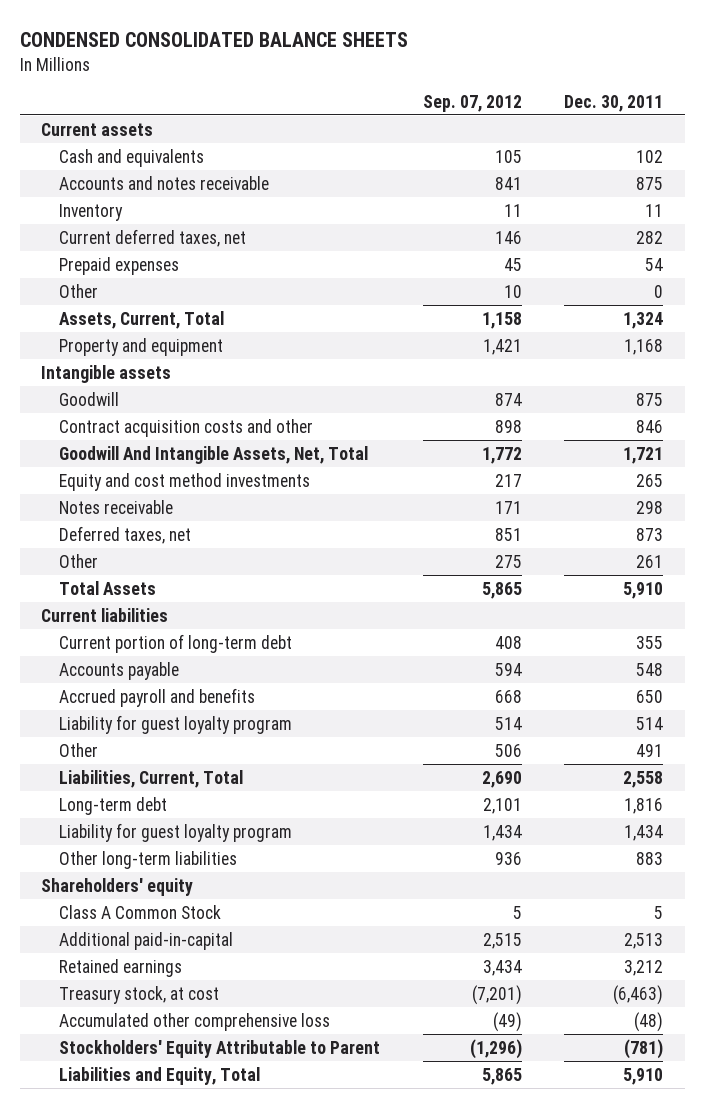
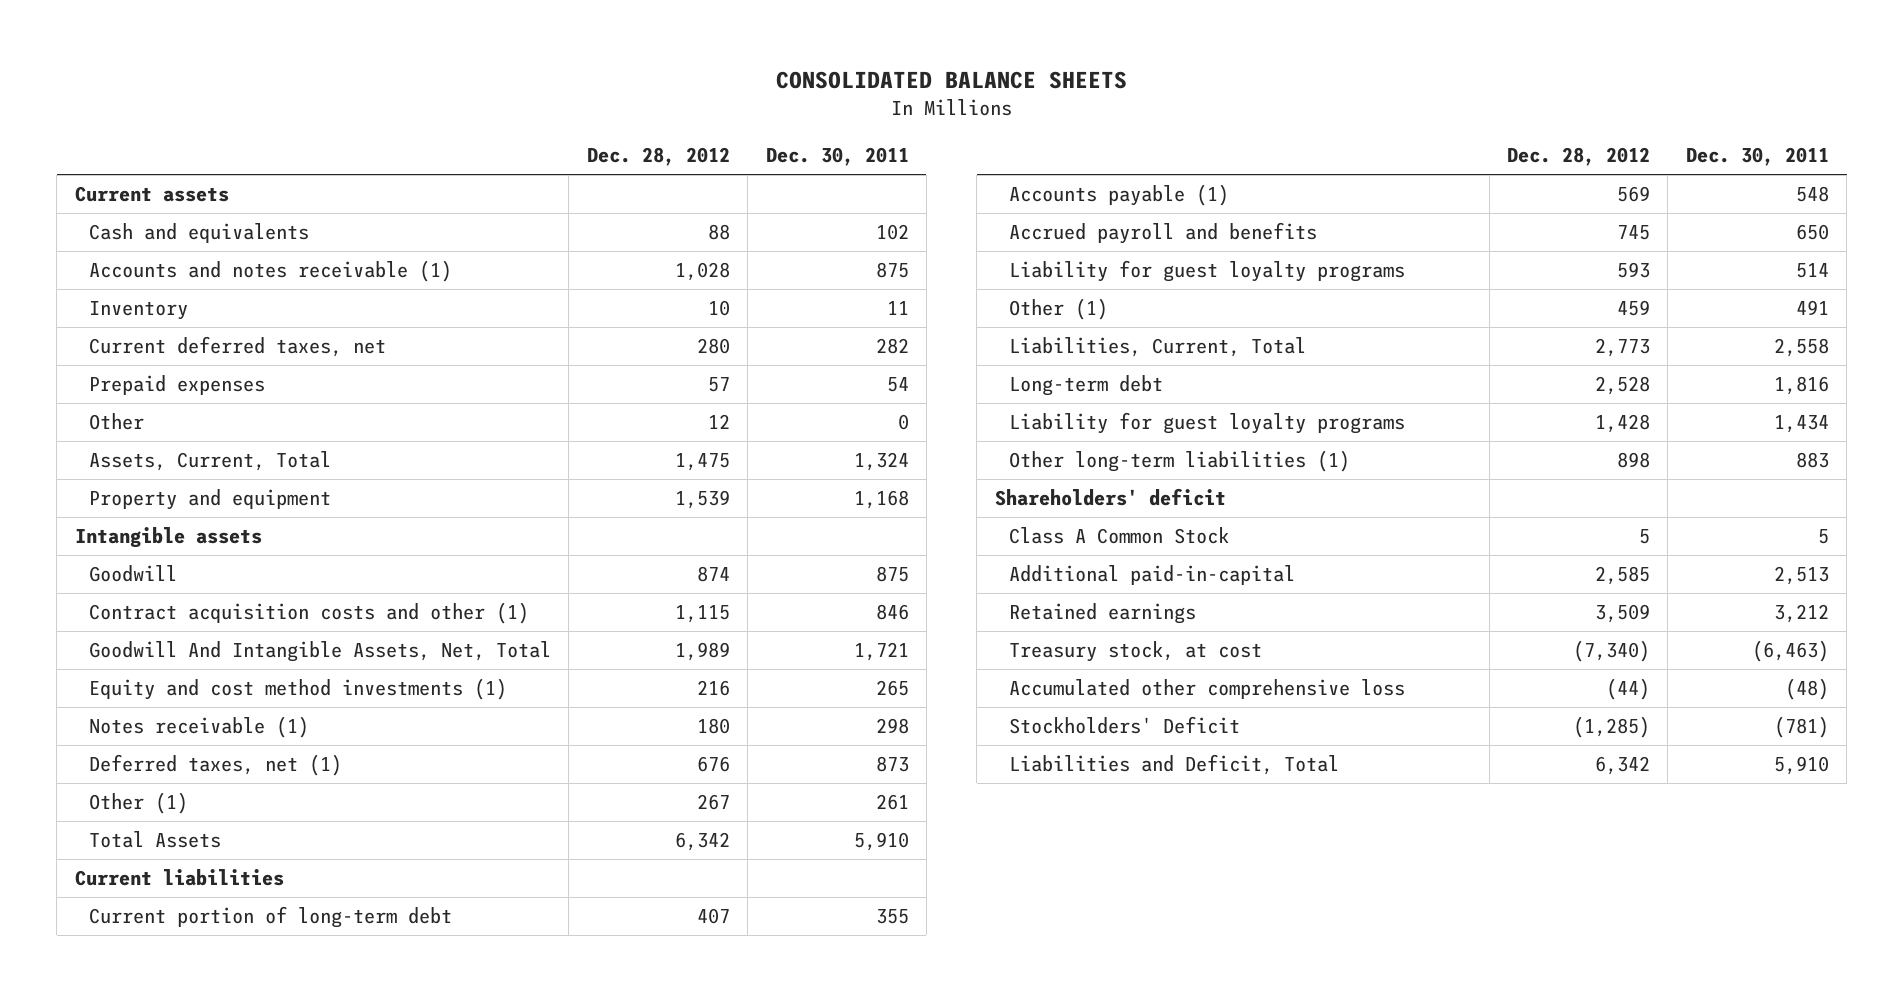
- CONDENSED CONSOLIDATED BALANCE SHEETS
+ CONSOLIDATED BALANCE SHEETS
- | Sep. 07, 2012 | Dec. 30, 2011
+ | Dec. 28, 2012 | Dec. 30, 2011
- Accounts and notes receivable | 841 | 875
+ Accounts and notes receivable (1) | 1,028 | 875
- Contract acquisition costs and other | 898 | 846
+ Contract acquisition costs and other (1) | 1,115 | 846
- Equity and cost method investments | 217 | 265
- Notes receivable | 171 | 298
- Deferred taxes, net | 851 | 873
- Other | 275 | 261
+ Equity and cost method investments (1) | 216 | 265
+ Notes receivable (1) | 180 | 298
+ Deferred taxes, net (1) | 676 | 873
+ Other (1) | 267 | 261
- Accounts payable | 594 | 548
+ Accounts payable (1) | 569 | 548
- Liability for guest loyalty program | 514 | 514
- Other | 506 | 491
+ Liability for guest loyalty programs | 593 | 514
+ Other (1) | 459 | 491
- Liability for guest loyalty program | 1,434 | 1,434
- Other long-term liabilities | 936 | 883
- Shareholders' equity
+ Liability for guest loyalty programs | 1,428 | 1,434
+ Other long-term liabilities (1) | 898 | 883
+ Shareholders' deficit
- Stockholders' Equity Attributable to Parent | (1,296) | (781)
- Liabilities and Equity, Total | 5,865 | 5,910
+ Stockholders' Deficit | (1,285) | (781)
+ Liabilities and Deficit, Total | 6,342 | 5,910

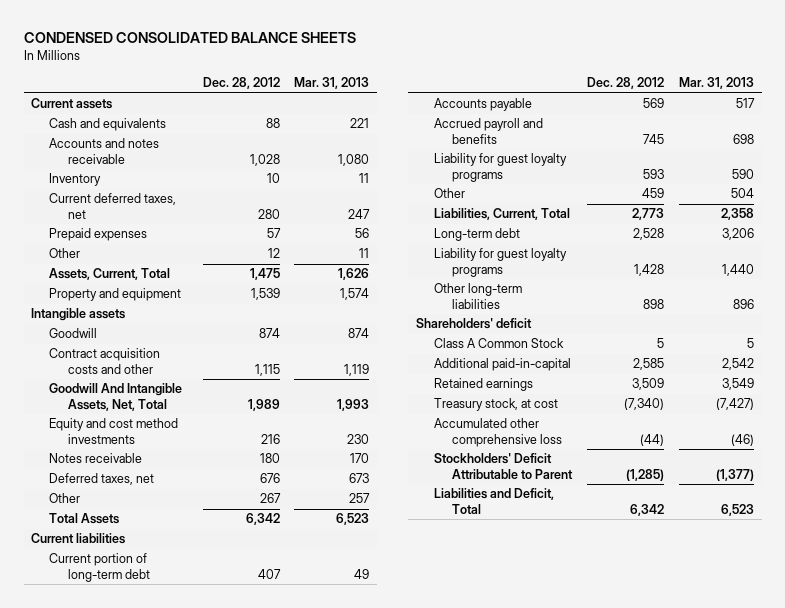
- CONSOLIDATED BALANCE SHEETS
+ CONDENSED CONSOLIDATED BALANCE SHEETS
- | Dec. 28, 2012 | Dec. 30, 2011
+ | Dec. 28, 2012 | Mar. 31, 2013
- Accounts and notes receivable (1) | 1,028 | 875
+ Accounts and notes receivable | 1,028 | 1,080
- Contract acquisition costs and other (1) | 1,115 | 846
+ Contract acquisition costs and other | 1,115 | 1,119
- Equity and cost method investments (1) | 216 | 265
- Notes receivable (1) | 180 | 298
- Deferred taxes, net (1) | 676 | 873
- Other (1) | 267 | 261
+ Equity and cost method investments | 216 | 230
+ Notes receivable | 180 | 170
+ Deferred taxes, net | 676 | 673
+ Other | 267 | 257
- Accounts payable (1) | 569 | 548
+ Accounts payable | 569 | 517
- Other (1) | 459 | 491
+ Other | 459 | 504
- Other long-term liabilities (1) | 898 | 883
+ Other long-term liabilities | 898 | 896
- Stockholders' Deficit | (1,285) | (781)
+ Stockholders' Deficit Attributable to Parent | (1,285) | (1,377)

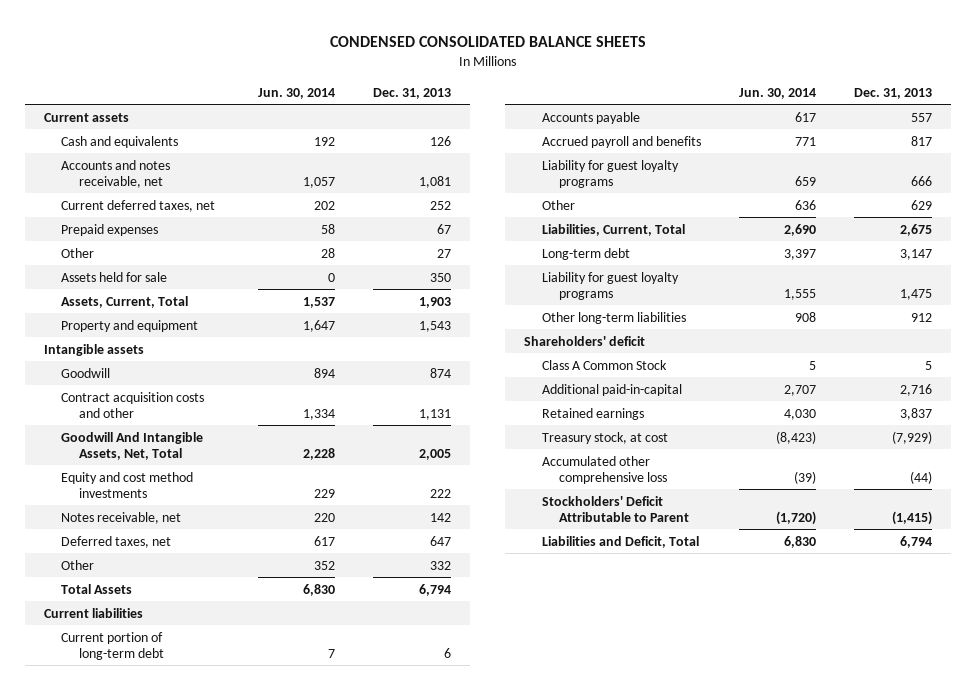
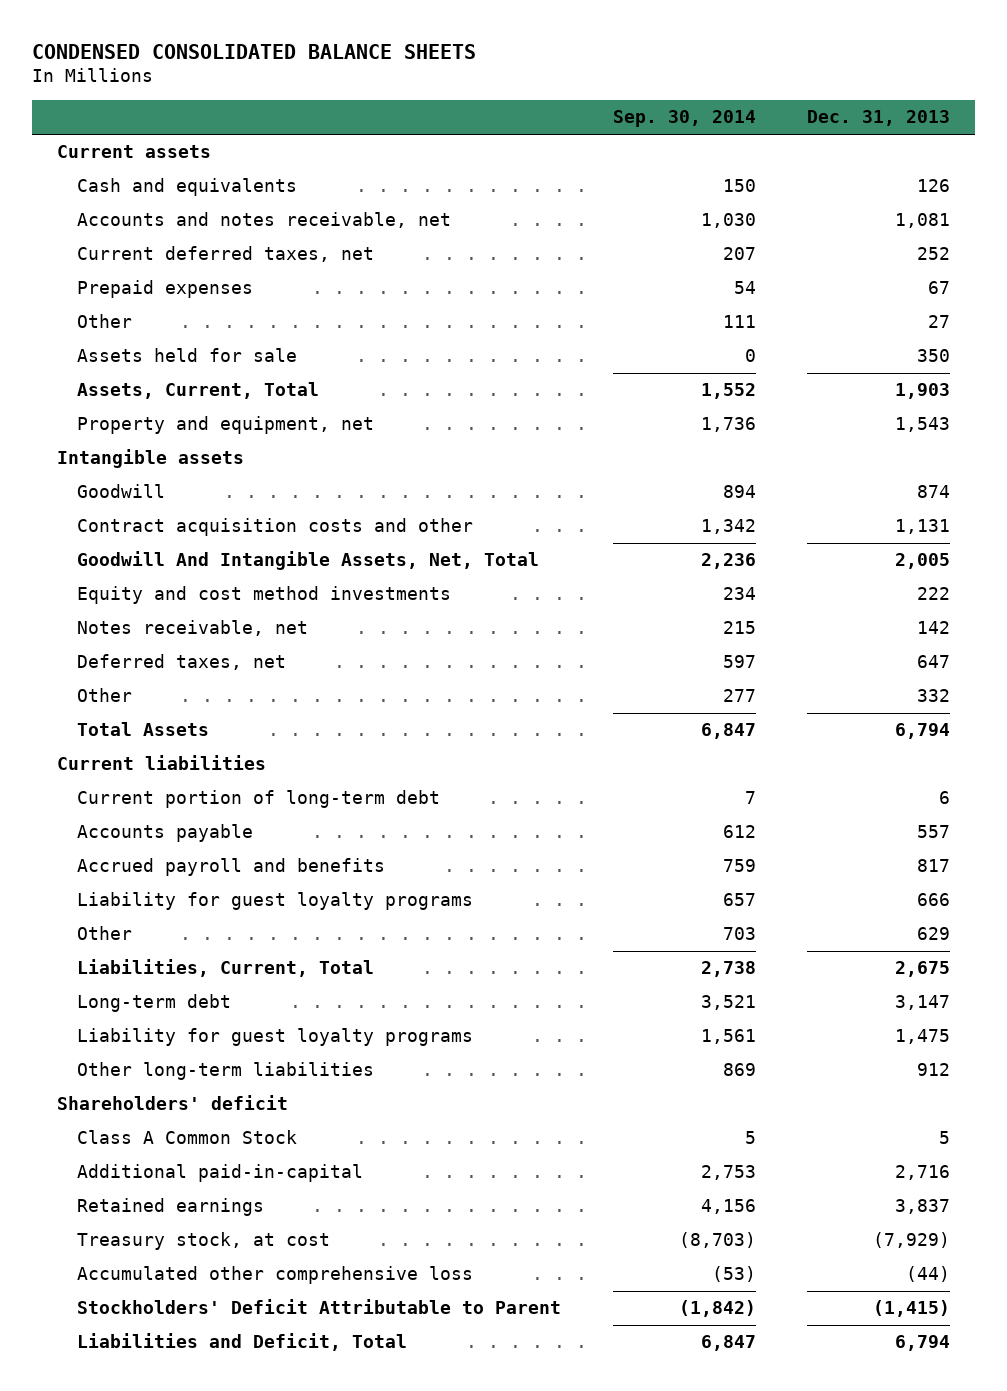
- | Jun. 30, 2014 | Dec. 31, 2013
+ | Sep. 30, 2014 | Dec. 31, 2013
- Property and equipment | 1,647 | 1,543
+ Property and equipment, net | 1,736 | 1,543

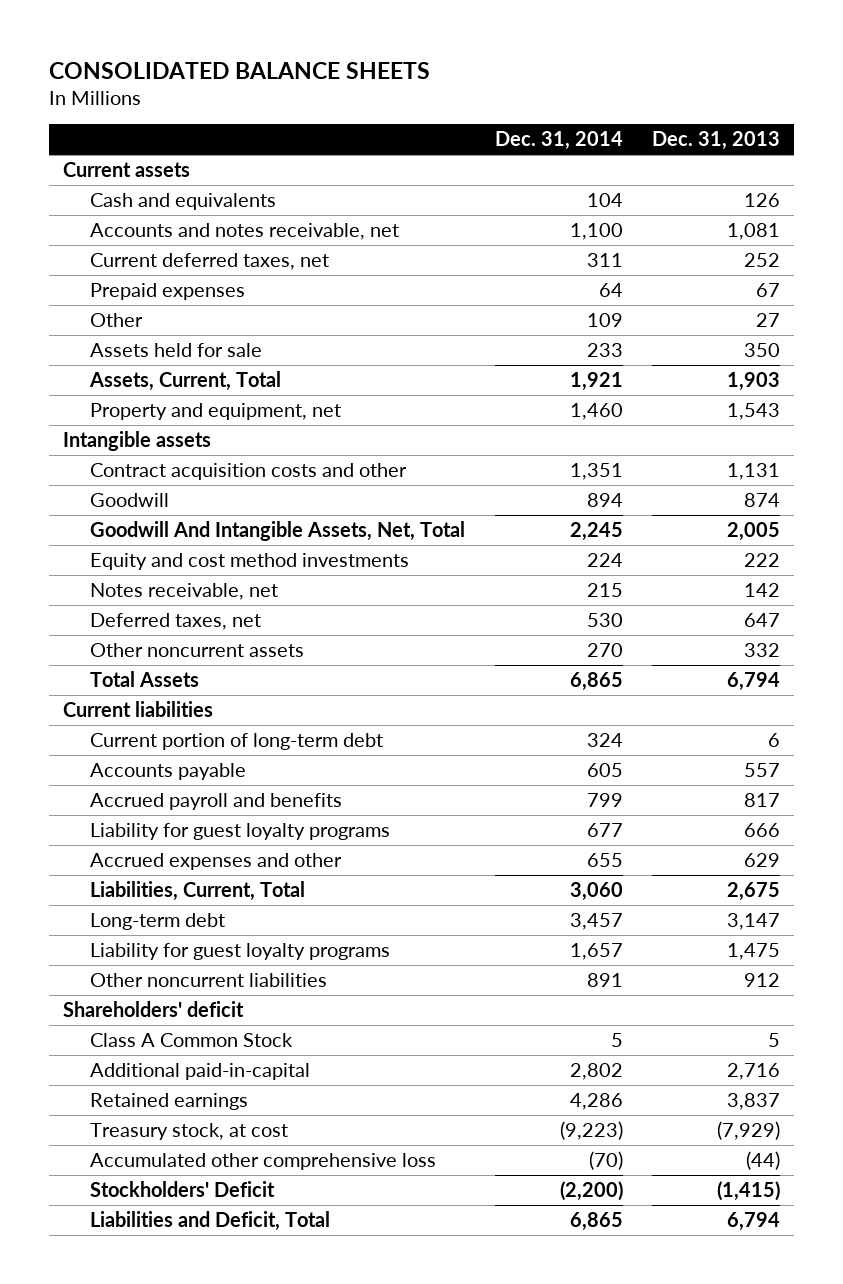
- CONDENSED CONSOLIDATED BALANCE SHEETS
+ CONSOLIDATED BALANCE SHEETS
- | Sep. 30, 2014 | Dec. 31, 2013
+ | Dec. 31, 2014 | Dec. 31, 2013
moved down: Goodwill | 894 | 874
- Other | 277 | 332
+ Other noncurrent assets | 270 | 332
- Other | 703 | 629
+ Accrued expenses and other | 655 | 629
- Other long-term liabilities | 869 | 912
+ Other noncurrent liabilities | 891 | 912
- Stockholders' Deficit Attributable to Parent | (1,842) | (1,415)
+ Stockholders' Deficit | (2,200) | (1,415)

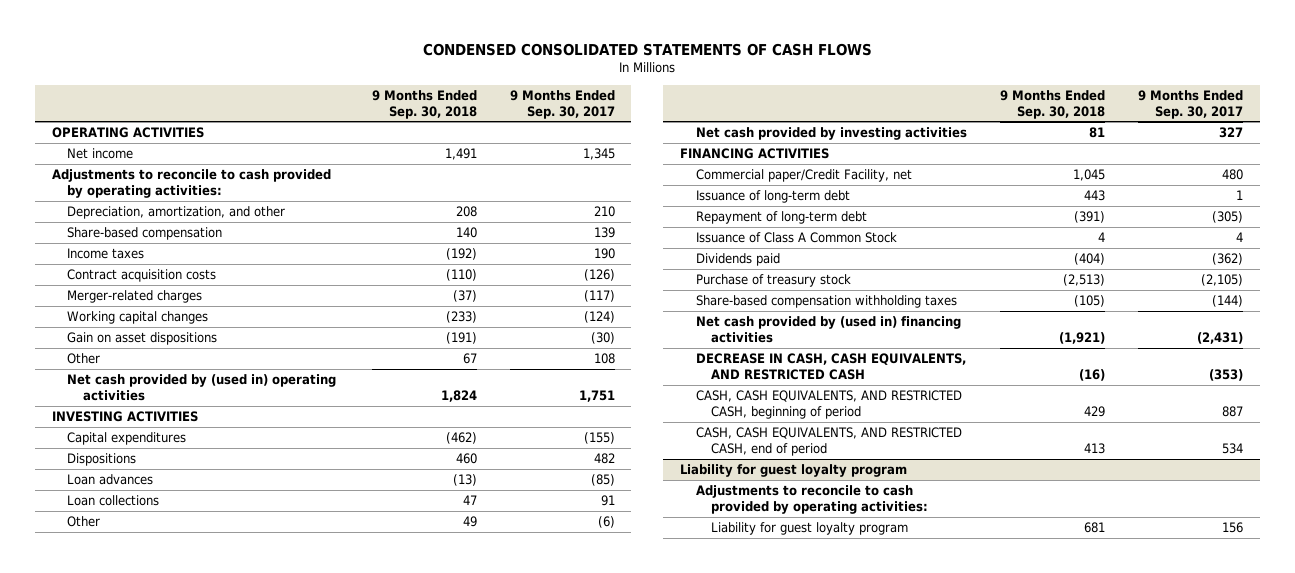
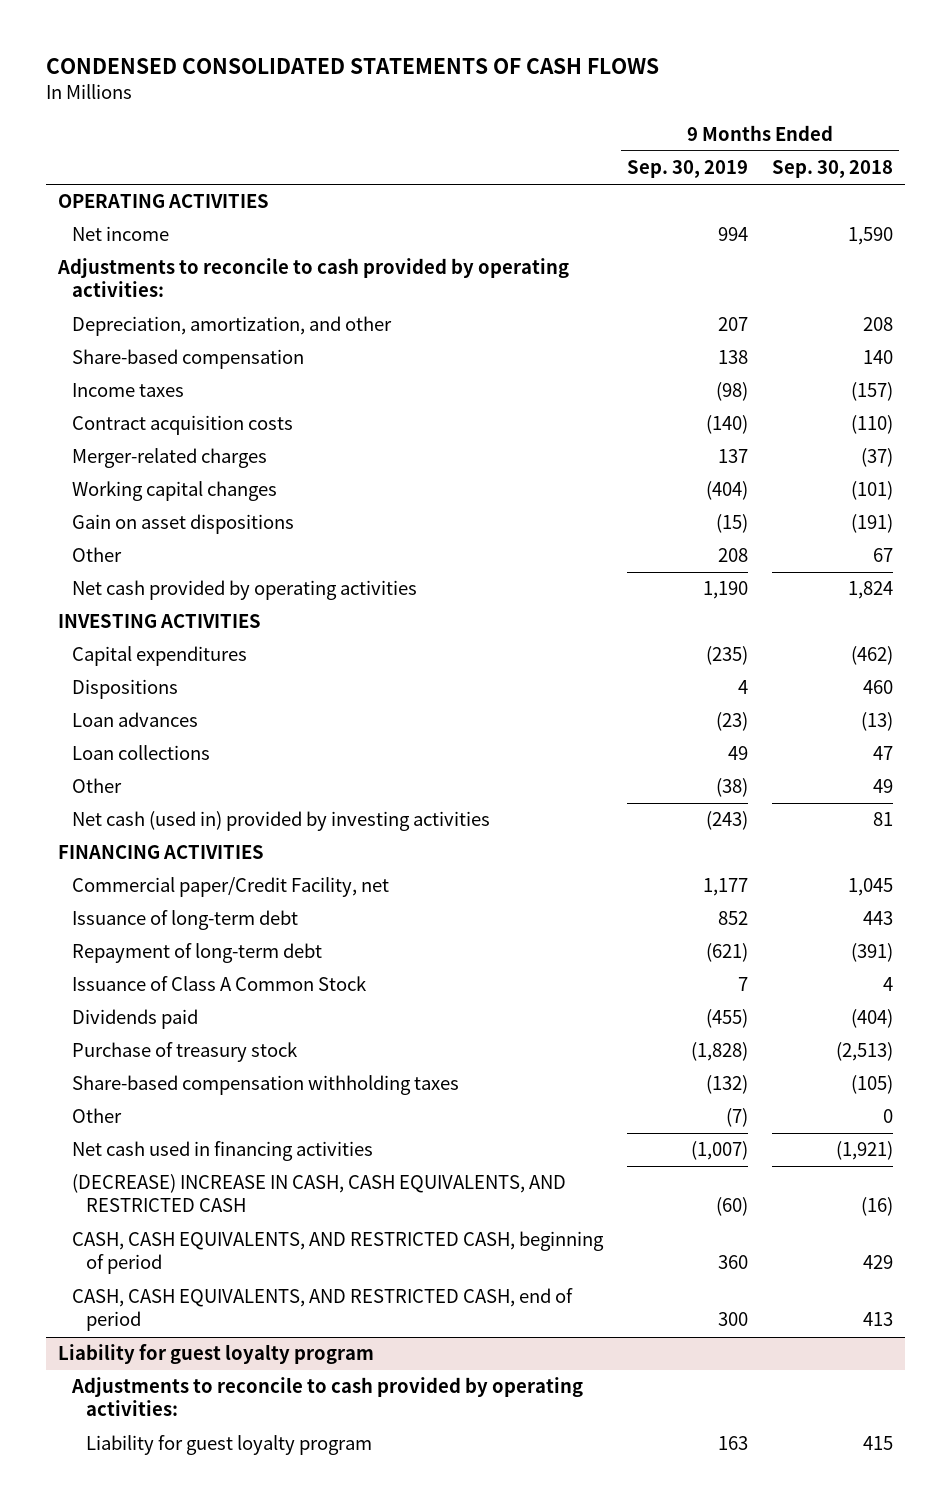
- | 9 Months Ended Sep. 30, 2018 | 9 Months Ended Sep. 30, 2017
+ | 9 Months Ended Sep. 30, 2019 | 9 Months Ended Sep. 30, 2018
- Net income | 1,491 | 1,345
+ Net income | 994 | 1,590
- Income taxes | (192) | 190
+ Income taxes | (98) | (157)
- Working capital changes | (233) | (124)
+ Working capital changes | (404) | (101)
- Net cash provided by (used in) operating activities | 1,824 | 1,751
+ Net cash provided by operating activities | 1,190 | 1,824
- Net cash provided by investing activities | 81 | 327
+ Net cash (used in) provided by investing activities | (243) | 81
- Net cash provided by (used in) financing activities | (1,921) | (2,431)
- DECREASE IN CASH, CASH EQUIVALENTS, AND RESTRICTED CASH | (16) | (353)
+ Other | (7) | 0
+ Net cash used in financing activities | (1,007) | (1,921)
+ (DECREASE) INCREASE IN CASH, CASH EQUIVALENTS, AND RESTRICTED CASH | (60) | (16)
@ Liability for guest loyalty program
- Liability for guest loyalty program | 681 | 156
+ Liability for guest loyalty program | 163 | 415

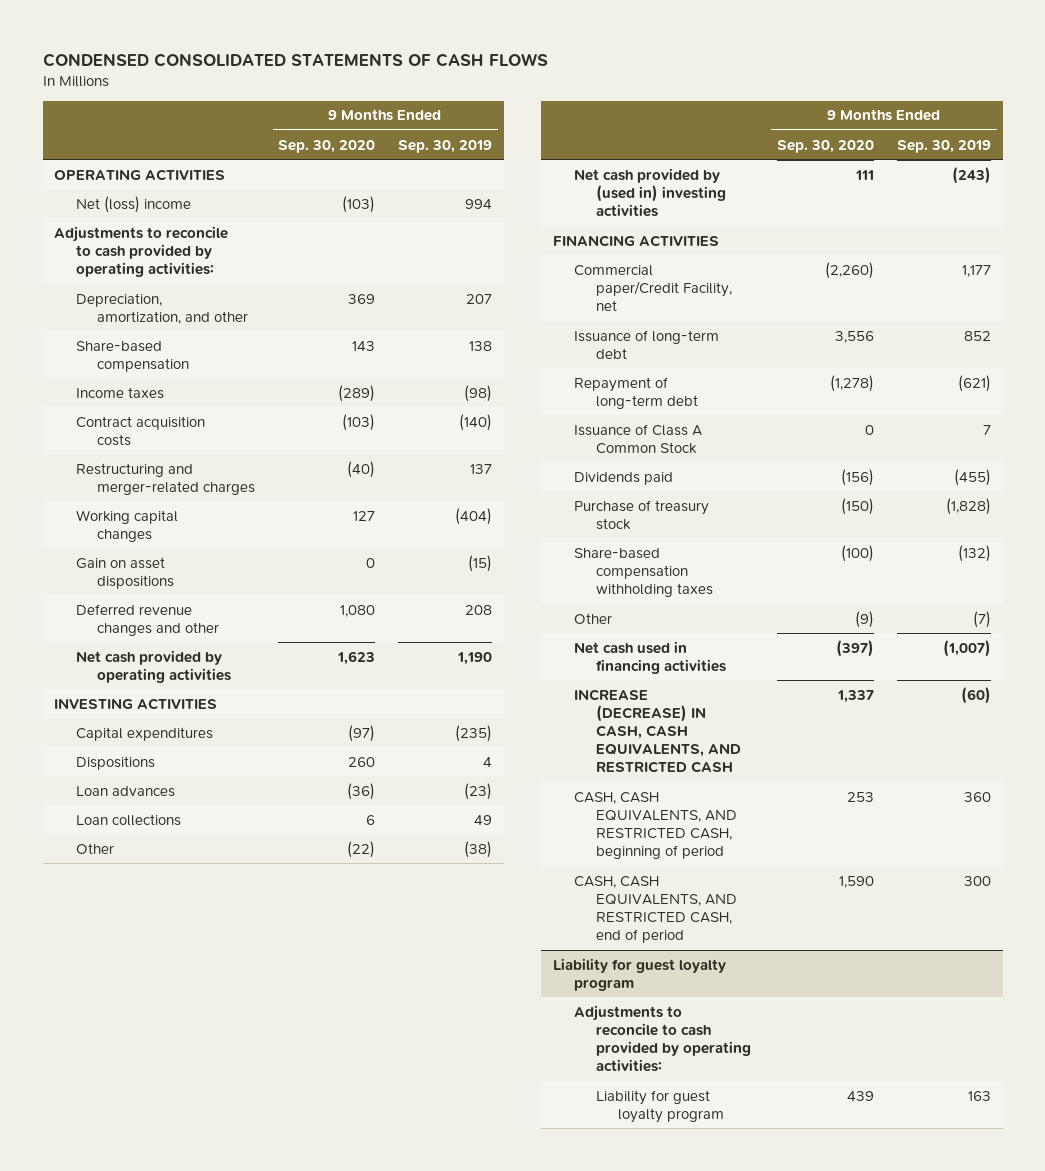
- | 9 Months Ended Sep. 30, 2019 | 9 Months Ended Sep. 30, 2018
+ | 9 Months Ended Sep. 30, 2020 | 9 Months Ended Sep. 30, 2019
- Net income | 994 | 1,590
+ Net (loss) income | (103) | 994
- Merger-related charges | 137 | (37)
+ Restructuring and merger-related charges | (40) | 137
- Other | 208 | 67
+ Deferred revenue changes and other | 1,080 | 208
- Net cash (used in) provided by investing activities | (243) | 81
+ Net cash provided by (used in) investing activities | 111 | (243)
- (DECREASE) INCREASE IN CASH, CASH EQUIVALENTS, AND RESTRICTED CASH | (60) | (16)
+ INCREASE (DECREASE) IN CASH, CASH EQUIVALENTS, AND RESTRICTED CASH | 1,337 | (60)

